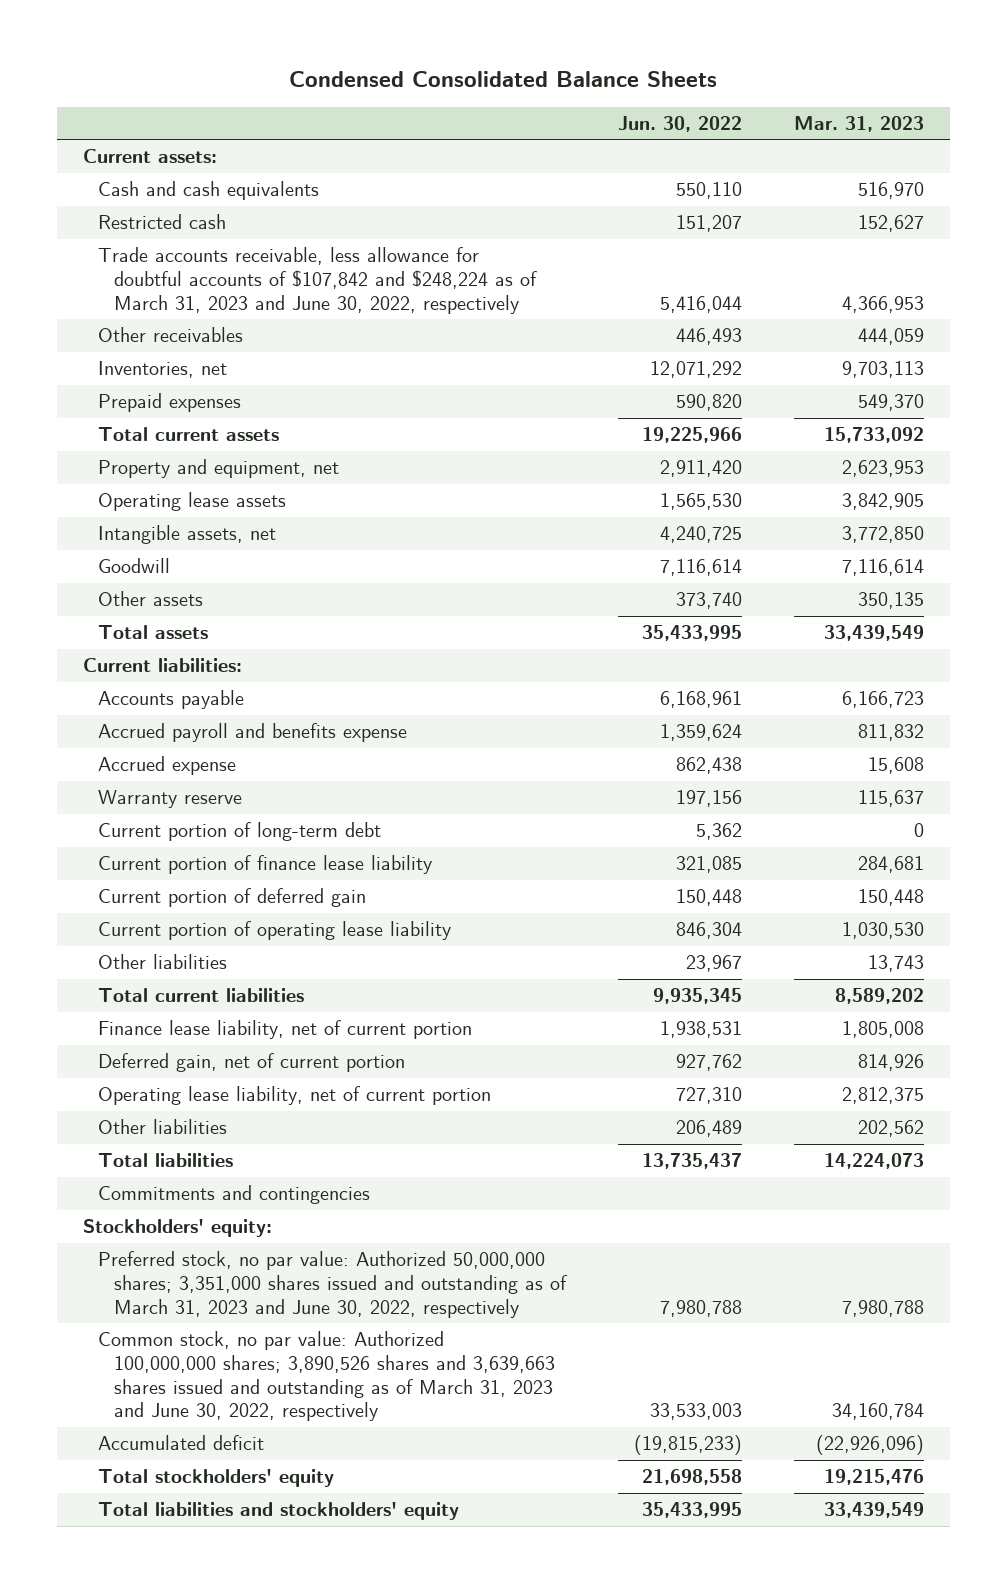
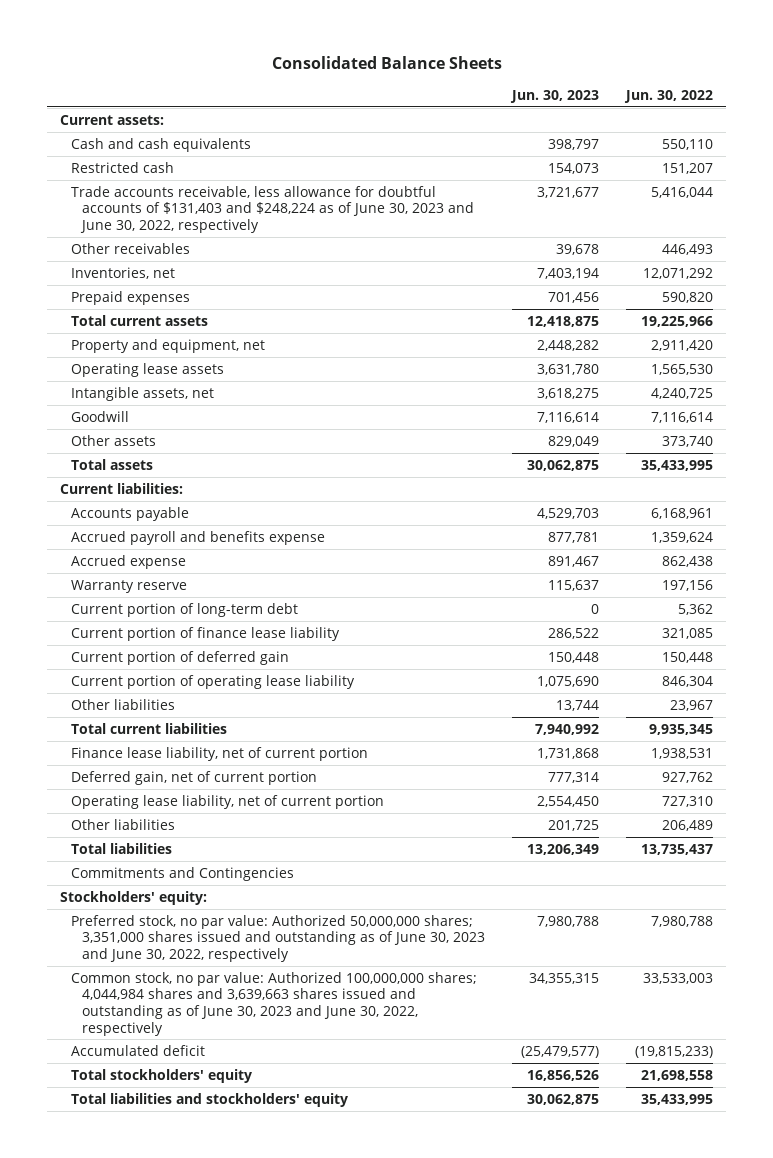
- Condensed Consolidated Balance Sheets
+ Consolidated Balance Sheets
- | Jun. 30, 2022 | Mar. 31, 2023
+ | Jun. 30, 2023 | Jun. 30, 2022
- Trade accounts receivable, less allowance for doubtful accounts of $107,842 and $248,224 as of March 31, 2023 and June 30, 2022, respectively | 5,416,044 | 4,366,953
+ Trade accounts receivable, less allowance for doubtful accounts of $131,403 and $248,224 as of June 30, 2023 and June 30, 2022, respectively | 3,721,677 | 5,416,044
- Commitments and contingencies
+ Commitments and Contingencies
- Preferred stock, no par value: Authorized 50,000,000 shares; 3,351,000 shares issued and outstanding as of March 31, 2023 and June 30, 2022, respectively | 7,980,788 | 7,980,788
- Common stock, no par value: Authorized 100,000,000 shares; 3,890,526 shares and 3,639,663 shares issued and outstanding as of March 31, 2023 and June 30, 2022, respectively | 33,533,003 | 34,160,784
+ Preferred stock, no par value: Authorized 50,000,000 shares; 3,351,000 shares issued and outstanding as of June 30, 2023 and June 30, 2022, respectively | 7,980,788 | 7,980,788
+ Common stock, no par value: Authorized 100,000,000 shares; 4,044,984 shares and 3,639,663 shares issued and outstanding as of June 30, 2023 and June 30, 2022, respectively | 34,355,315 | 33,533,003

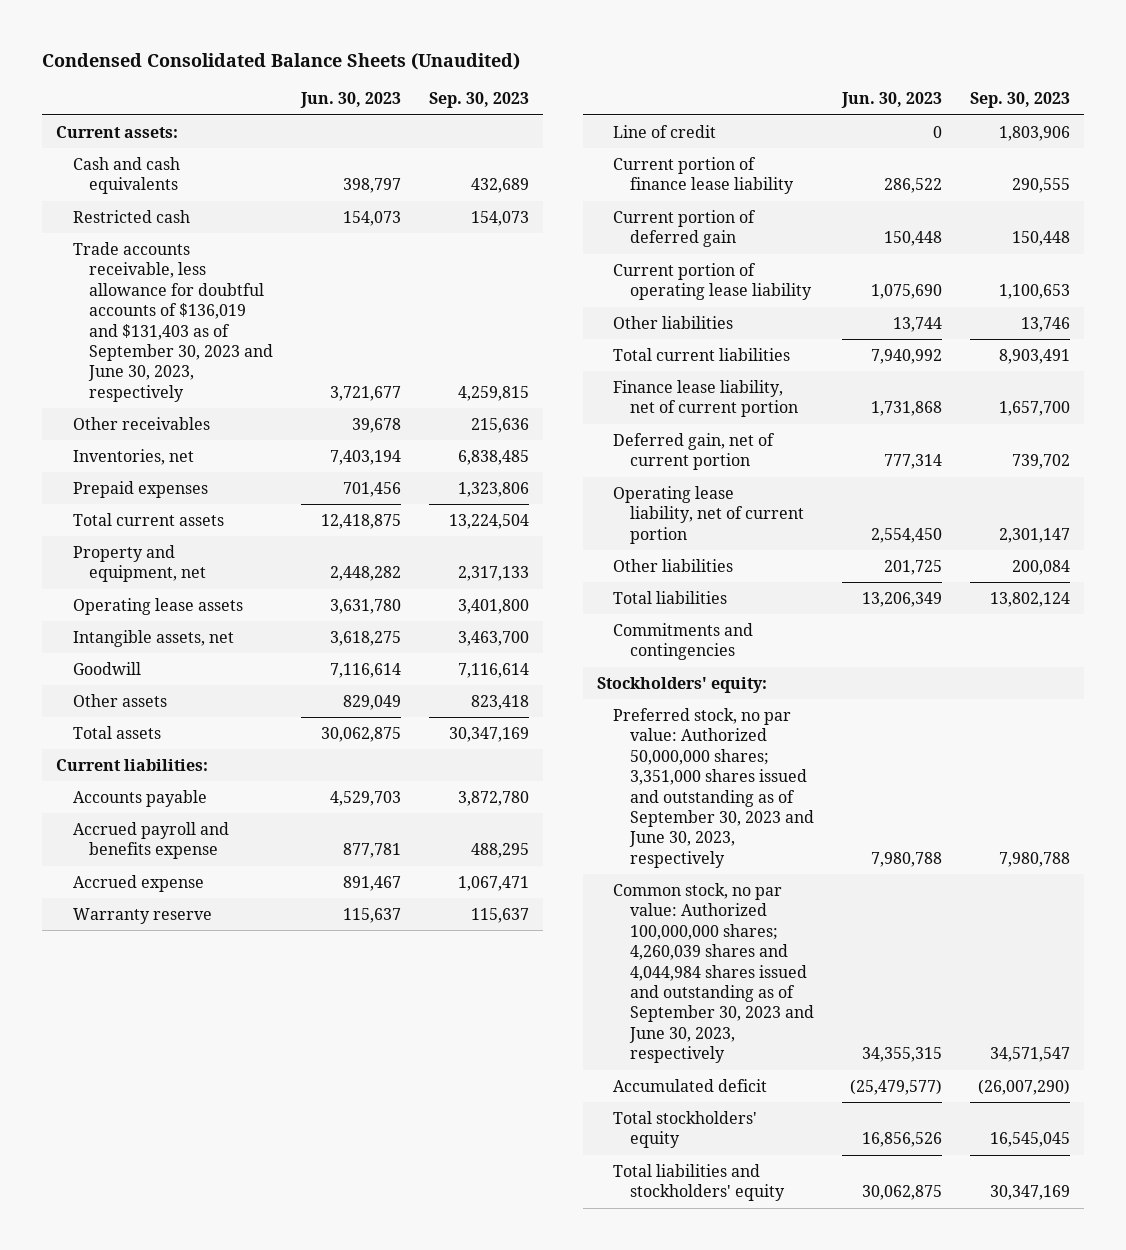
- Consolidated Balance Sheets
+ Condensed Consolidated Balance Sheets (Unaudited)
- | Jun. 30, 2023 | Jun. 30, 2022
+ | Jun. 30, 2023 | Sep. 30, 2023
- Trade accounts receivable, less allowance for doubtful accounts of $131,403 and $248,224 as of June 30, 2023 and June 30, 2022, respectively | 3,721,677 | 5,416,044
+ Trade accounts receivable, less allowance for doubtful accounts of $136,019 and $131,403 as of September 30, 2023 and June 30, 2023, respectively | 3,721,677 | 4,259,815
- Current portion of long-term debt | 0 | 5,362
+ Line of credit | 0 | 1,803,906
- Commitments and Contingencies
+ Commitments and contingencies
- Preferred stock, no par value: Authorized 50,000,000 shares; 3,351,000 shares issued and outstanding as of June 30, 2023 and June 30, 2022, respectively | 7,980,788 | 7,980,788
- Common stock, no par value: Authorized 100,000,000 shares; 4,044,984 shares and 3,639,663 shares issued and outstanding as of June 30, 2023 and June 30, 2022, respectively | 34,355,315 | 33,533,003
+ Preferred stock, no par value: Authorized 50,000,000 shares; 3,351,000 shares issued and outstanding as of September 30, 2023 and June 30, 2023, respectively | 7,980,788 | 7,980,788
+ Common stock, no par value: Authorized 100,000,000 shares; 4,260,039 shares and 4,044,984 shares issued and outstanding as of September 30, 2023 and June 30, 2023, respectively | 34,355,315 | 34,571,547

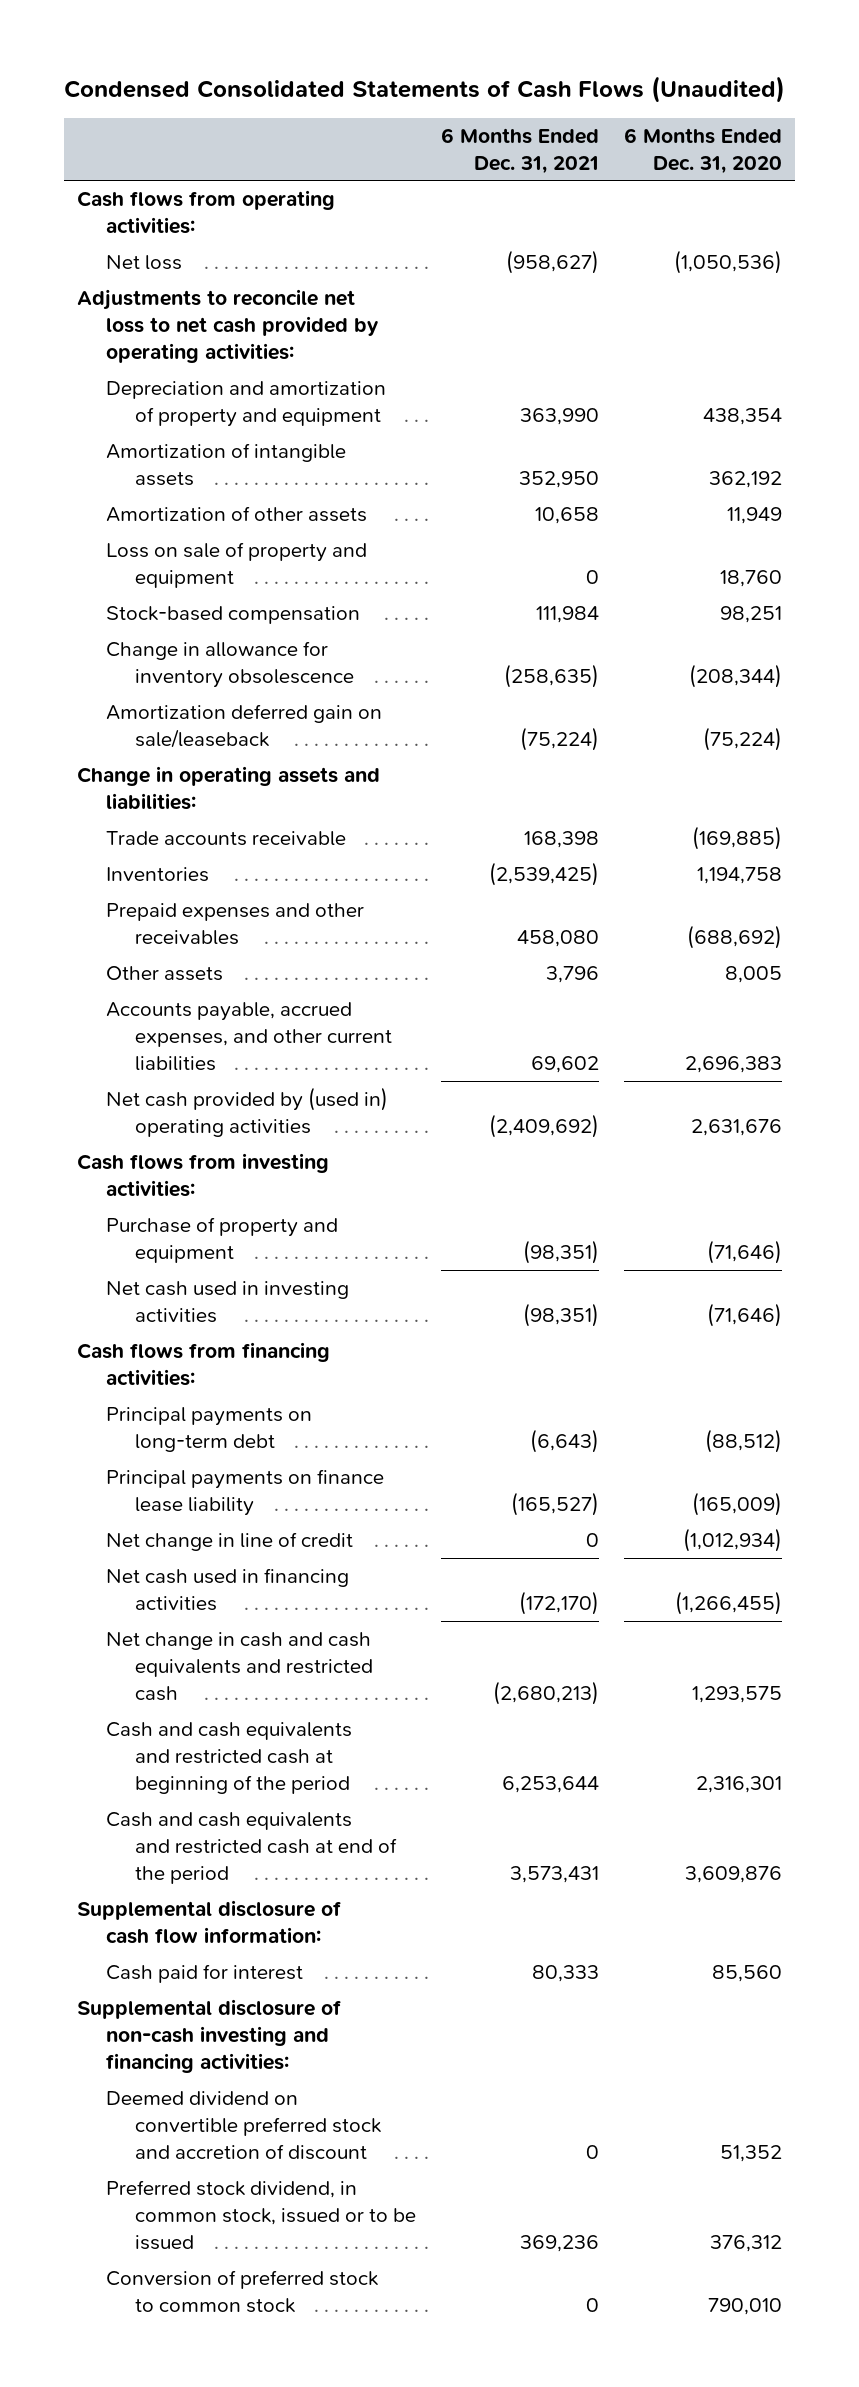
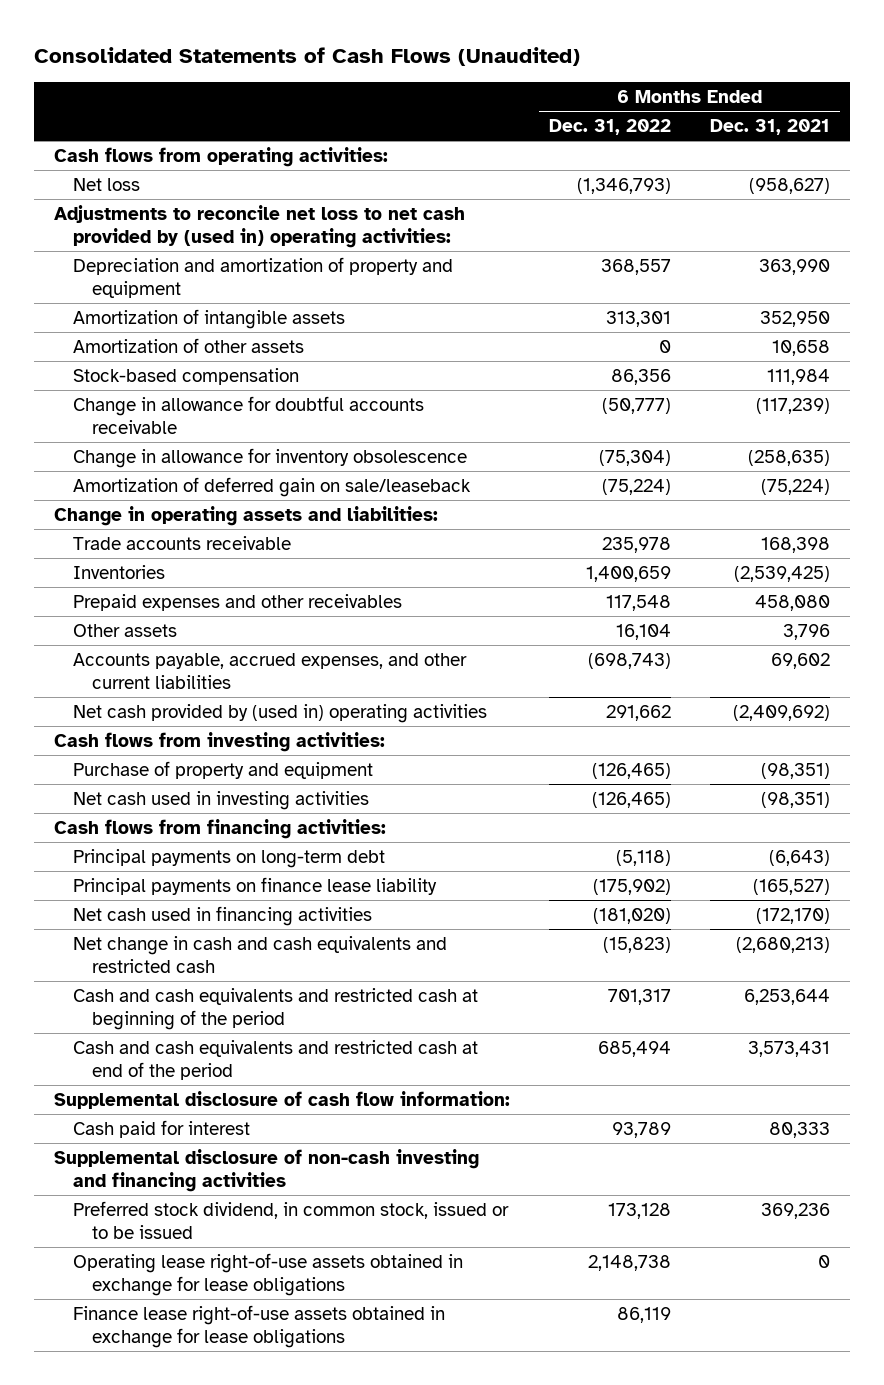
- Condensed Consolidated Statements of Cash Flows (Unaudited)
+ Consolidated Statements of Cash Flows (Unaudited)
- | 6 Months Ended Dec. 31, 2021 | 6 Months Ended Dec. 31, 2020
+ | 6 Months Ended Dec. 31, 2022 | 6 Months Ended Dec. 31, 2021
- Adjustments to reconcile net loss to net cash provided by operating activities:
+ Adjustments to reconcile net loss to net cash provided by (used in) operating activities:
- Loss on sale of property and equipment | 0 | 18,760
+ Change in allowance for doubtful accounts receivable | (50,777) | (117,239)
- Amortization deferred gain on sale/leaseback | (75,224) | (75,224)
+ Amortization of deferred gain on sale/leaseback | (75,224) | (75,224)
- Net change in line of credit | 0 | (1,012,934)
- Supplemental disclosure of non-cash investing and financing activities:
- Deemed dividend on convertible preferred stock and accretion of discount | 0 | 51,352
+ Supplemental disclosure of non-cash investing and financing activities
- Conversion of preferred stock to common stock | 0 | 790,010
+ Operating lease right-of-use assets obtained in exchange for lease obligations | 2,148,738 | 0
+ Finance lease right-of-use assets obtained in exchange for lease obligations | 86,119 |

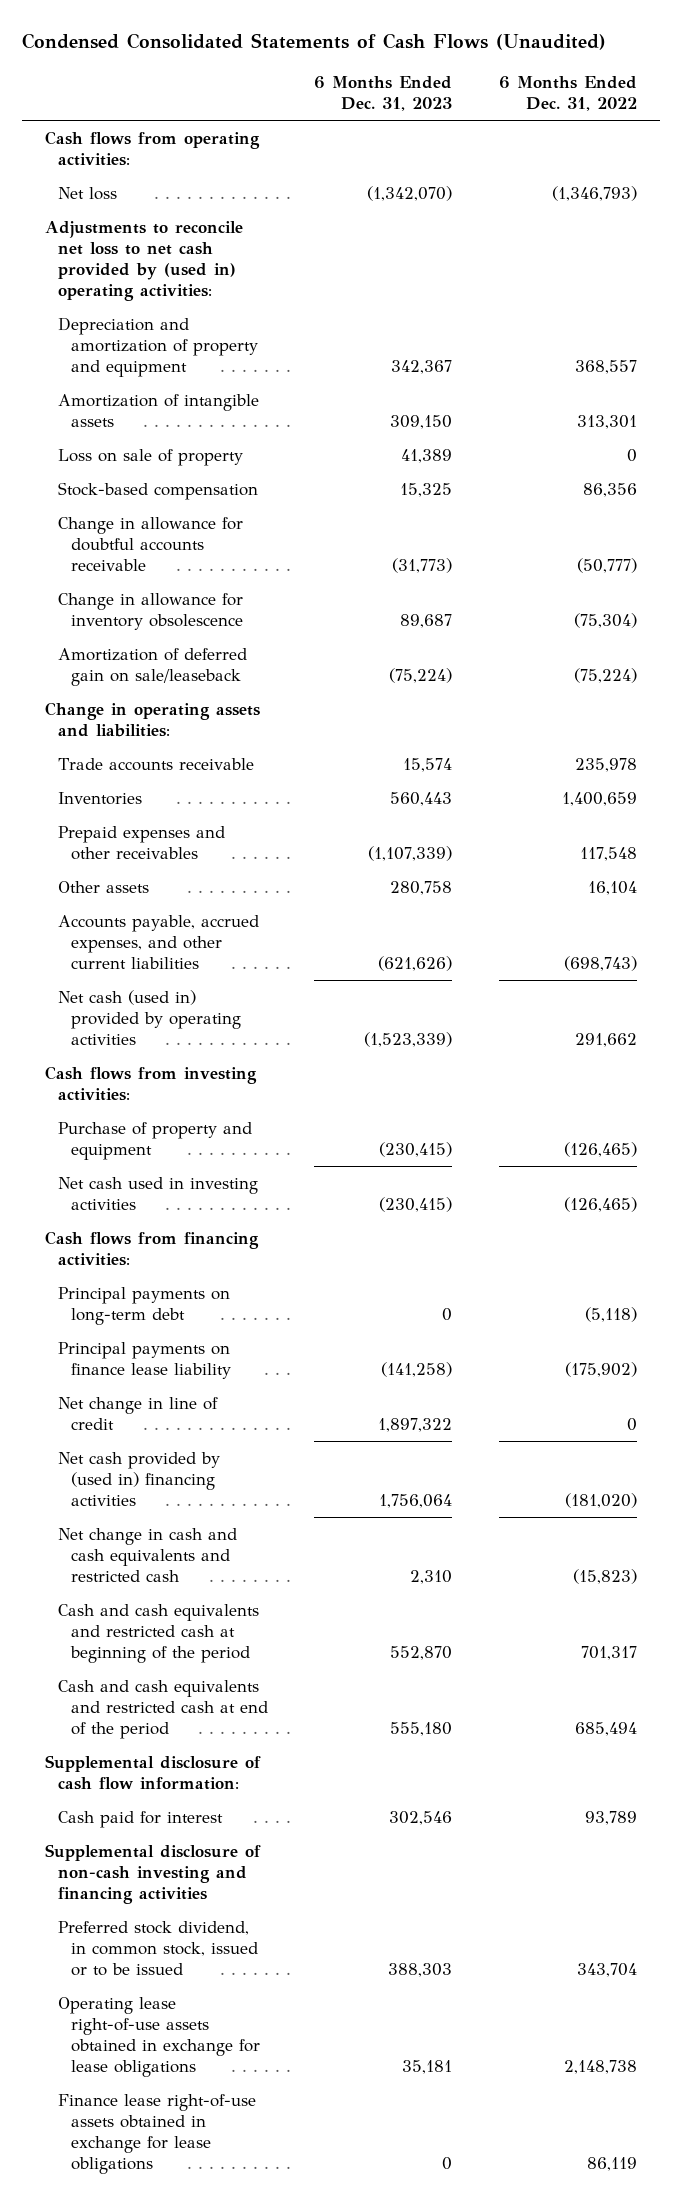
- Consolidated Statements of Cash Flows (Unaudited)
+ Condensed Consolidated Statements of Cash Flows (Unaudited)
- | 6 Months Ended Dec. 31, 2022 | 6 Months Ended Dec. 31, 2021
+ | 6 Months Ended Dec. 31, 2023 | 6 Months Ended Dec. 31, 2022
- Amortization of other assets | 0 | 10,658
+ Loss on sale of property | 41,389 | 0
- Net cash provided by (used in) operating activities | 291,662 | (2,409,692)
+ Net cash (used in) provided by operating activities | (1,523,339) | 291,662
- Net cash used in financing activities | (181,020) | (172,170)
+ Net change in line of credit | 1,897,322 | 0
+ Net cash provided by (used in) financing activities | 1,756,064 | (181,020)
- Preferred stock dividend, in common stock, issued or to be issued | 173,128 | 369,236
+ Preferred stock dividend, in common stock, issued or to be issued | 388,303 | 343,704

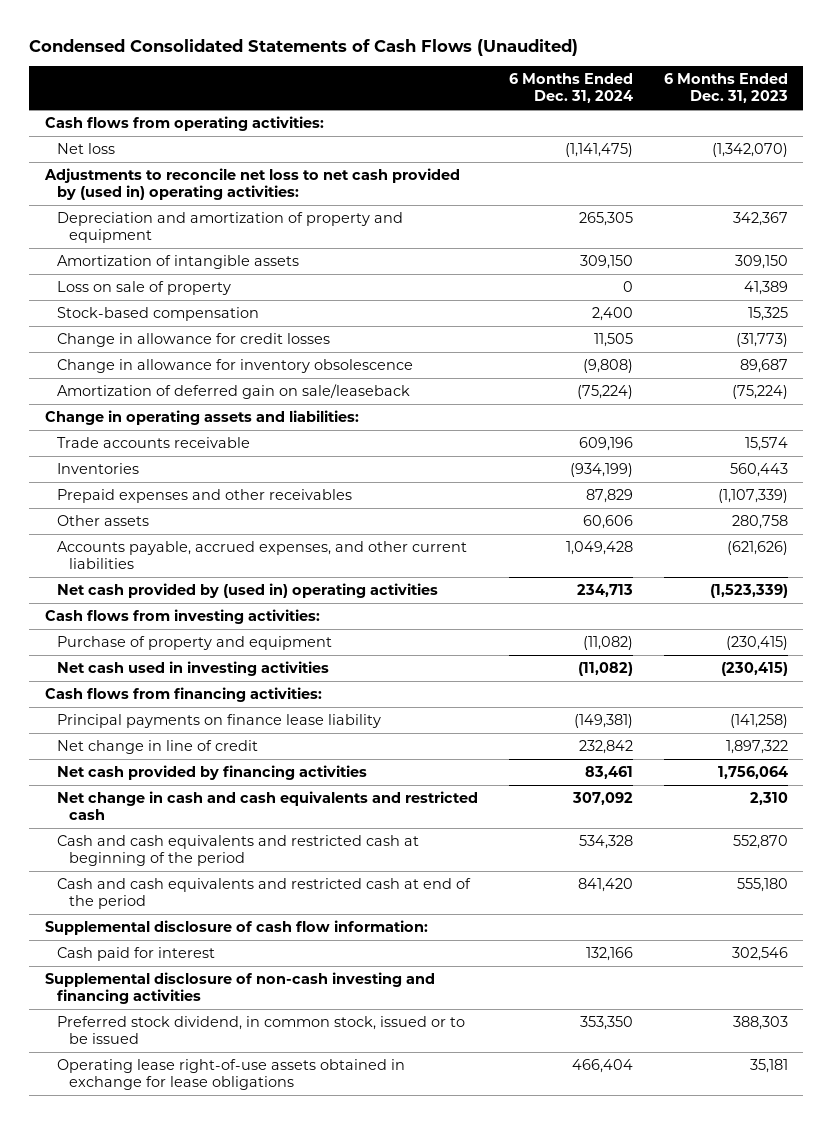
- | 6 Months Ended Dec. 31, 2023 | 6 Months Ended Dec. 31, 2022
+ | 6 Months Ended Dec. 31, 2024 | 6 Months Ended Dec. 31, 2023
- Change in allowance for doubtful accounts receivable | (31,773) | (50,777)
+ Change in allowance for credit losses | 11,505 | (31,773)
- Net cash (used in) provided by operating activities | (1,523,339) | 291,662
+ Net cash provided by (used in) operating activities | 234,713 | (1,523,339)
- Principal payments on long-term debt | 0 | (5,118)
- Net cash provided by (used in) financing activities | 1,756,064 | (181,020)
+ Net cash provided by financing activities | 83,461 | 1,756,064
- Finance lease right-of-use assets obtained in exchange for lease obligations | 0 | 86,119

